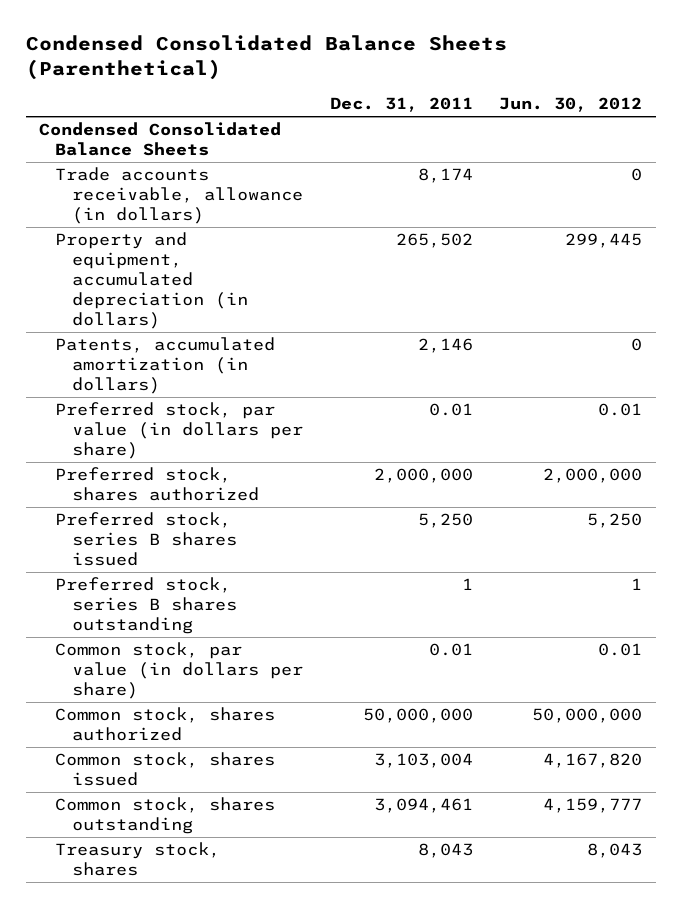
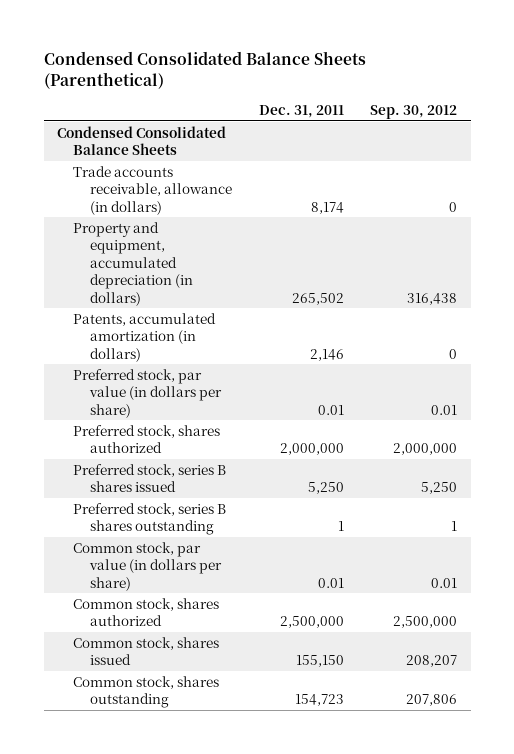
- | Dec. 31, 2011 | Jun. 30, 2012
+ | Dec. 31, 2011 | Sep. 30, 2012
- Common stock, shares authorized | 50,000,000 | 50,000,000
- Common stock, shares issued | 3,103,004 | 4,167,820
- Common stock, shares outstanding | 3,094,461 | 4,159,777
- Treasury stock, shares | 8,043 | 8,043
+ Common stock, shares authorized | 2,500,000 | 2,500,000
+ Common stock, shares issued | 155,150 | 208,207
+ Common stock, shares outstanding | 154,723 | 207,806

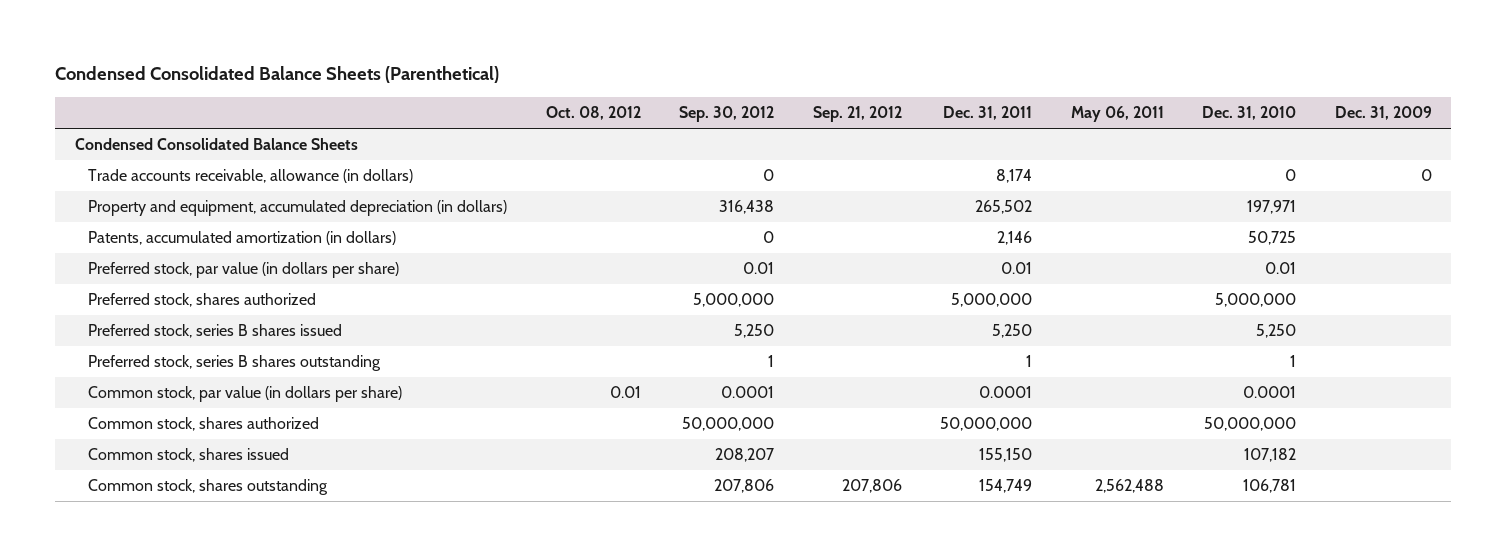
- | Dec. 31, 2011 | Sep. 30, 2012
+ | Oct. 08, 2012 | Sep. 30, 2012 | Sep. 21, 2012 | Dec. 31, 2011 | May 06, 2011 | Dec. 31, 2010 | Dec. 31, 2009
- Preferred stock, shares authorized | 2,000,000 | 2,000,000
+ Preferred stock, shares authorized | | 5,000,000 | | 5,000,000 | | 5,000,000 |
- Common stock, par value (in dollars per share) | 0.01 | 0.01
- Common stock, shares authorized | 2,500,000 | 2,500,000
+ Common stock, par value (in dollars per share) | 0.01 | 0.0001 | | 0.0001 | | 0.0001 |
+ Common stock, shares authorized | | 50,000,000 | | 50,000,000 | | 50,000,000 |
- Common stock, shares outstanding | 154,723 | 207,806
+ Common stock, shares outstanding | | 207,806 | 207,806 | 154,749 | 2,562,488 | 106,781 |

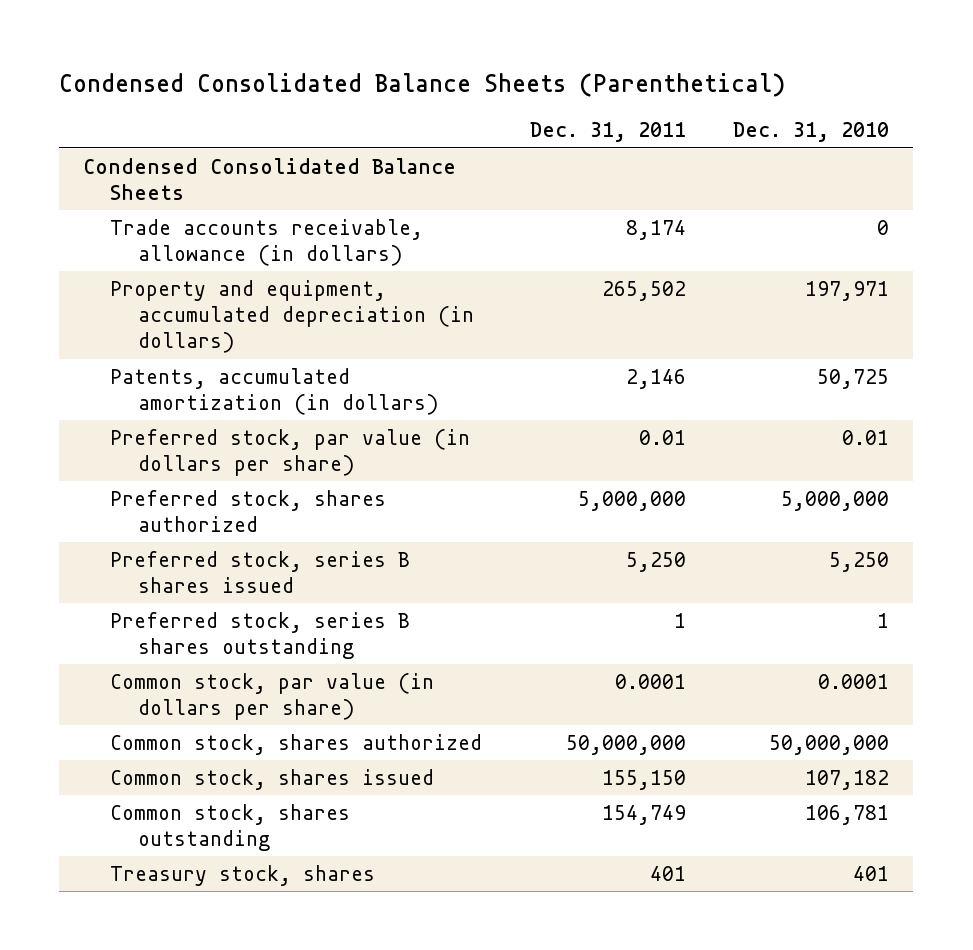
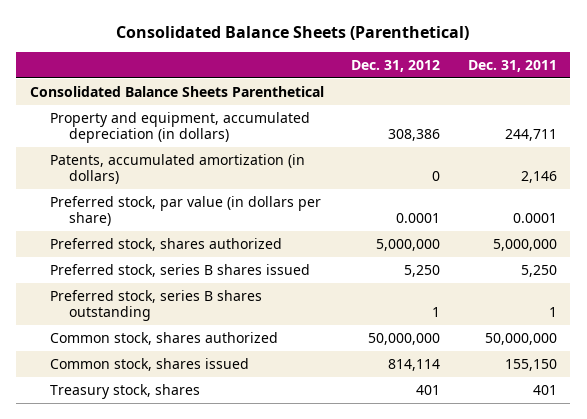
- Condensed Consolidated Balance Sheets (Parenthetical)
+ Consolidated Balance Sheets (Parenthetical)
- | Dec. 31, 2011 | Dec. 31, 2010
+ | Dec. 31, 2012 | Dec. 31, 2011
- Condensed Consolidated Balance Sheets
- Trade accounts receivable, allowance (in dollars) | 8,174 | 0
- Property and equipment, accumulated depreciation (in dollars) | 265,502 | 197,971
+ Consolidated Balance Sheets Parenthetical
+ Property and equipment, accumulated depreciation (in dollars) | 308,386 | 244,711
- Preferred stock, par value (in dollars per share) | 0.01 | 0.01
+ Preferred stock, par value (in dollars per share) | 0.0001 | 0.0001
- Common stock, par value (in dollars per share) | 0.0001 | 0.0001
- Common stock, shares outstanding | 154,749 | 106,781

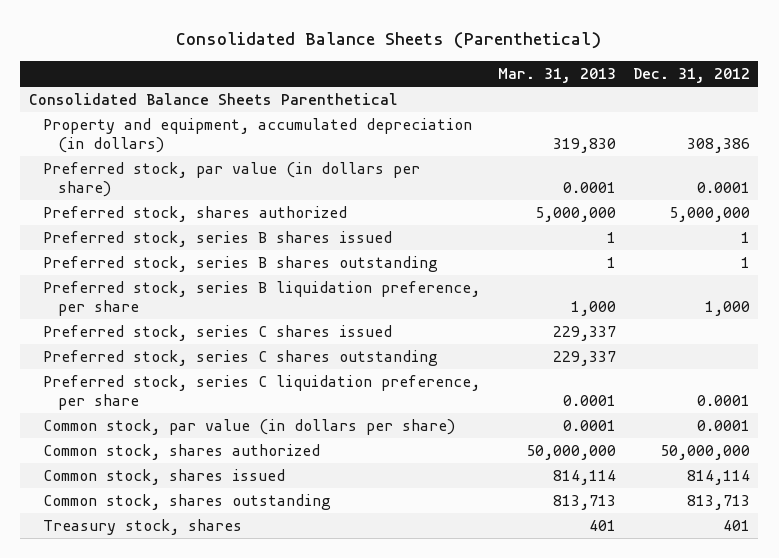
- | Dec. 31, 2012 | Dec. 31, 2011
+ | Mar. 31, 2013 | Dec. 31, 2012
- Patents, accumulated amortization (in dollars) | 0 | 2,146
- Preferred stock, series B shares issued | 5,250 | 5,250
+ Preferred stock, series B shares issued | 1 | 1
+ Preferred stock, series B liquidation preference, per share | 1,000 | 1,000
+ Preferred stock, series C shares issued | 229,337 |
+ Preferred stock, series C shares outstanding | 229,337 |
+ Preferred stock, series C liquidation preference, per share | 0.0001 | 0.0001
+ Common stock, par value (in dollars per share) | 0.0001 | 0.0001
+ Common stock, shares outstanding | 813,713 | 813,713

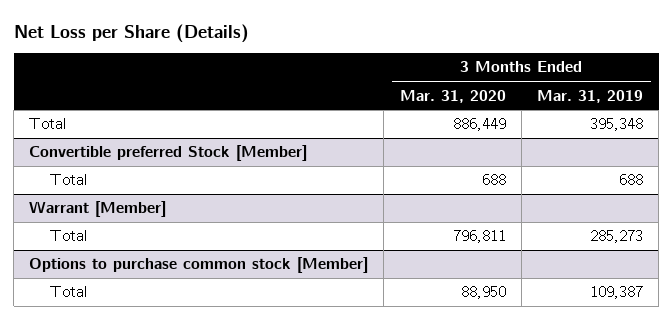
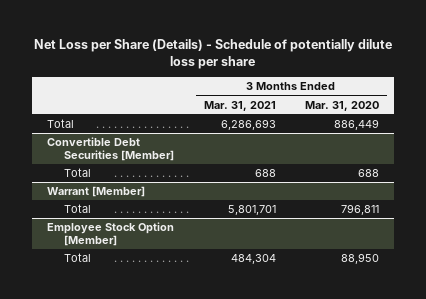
- Net Loss per Share (Details)
+ Net Loss per Share (Details) - Schedule of potentially dilute loss per share
- | 3 Months Ended Mar. 31, 2020 | 3 Months Ended Mar. 31, 2019
+ | 3 Months Ended Mar. 31, 2021 | 3 Months Ended Mar. 31, 2020
- Convertible preferred Stock [Member]
+ Convertible Debt Securities [Member]
- Options to purchase common stock [Member]
+ Employee Stock Option [Member]

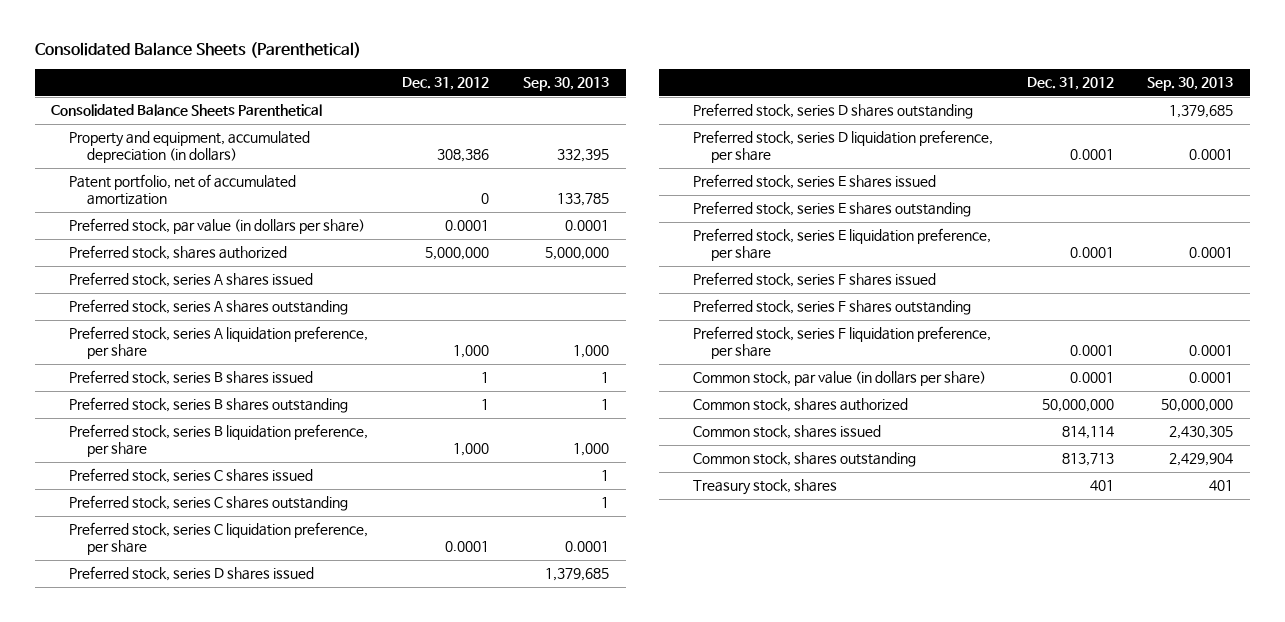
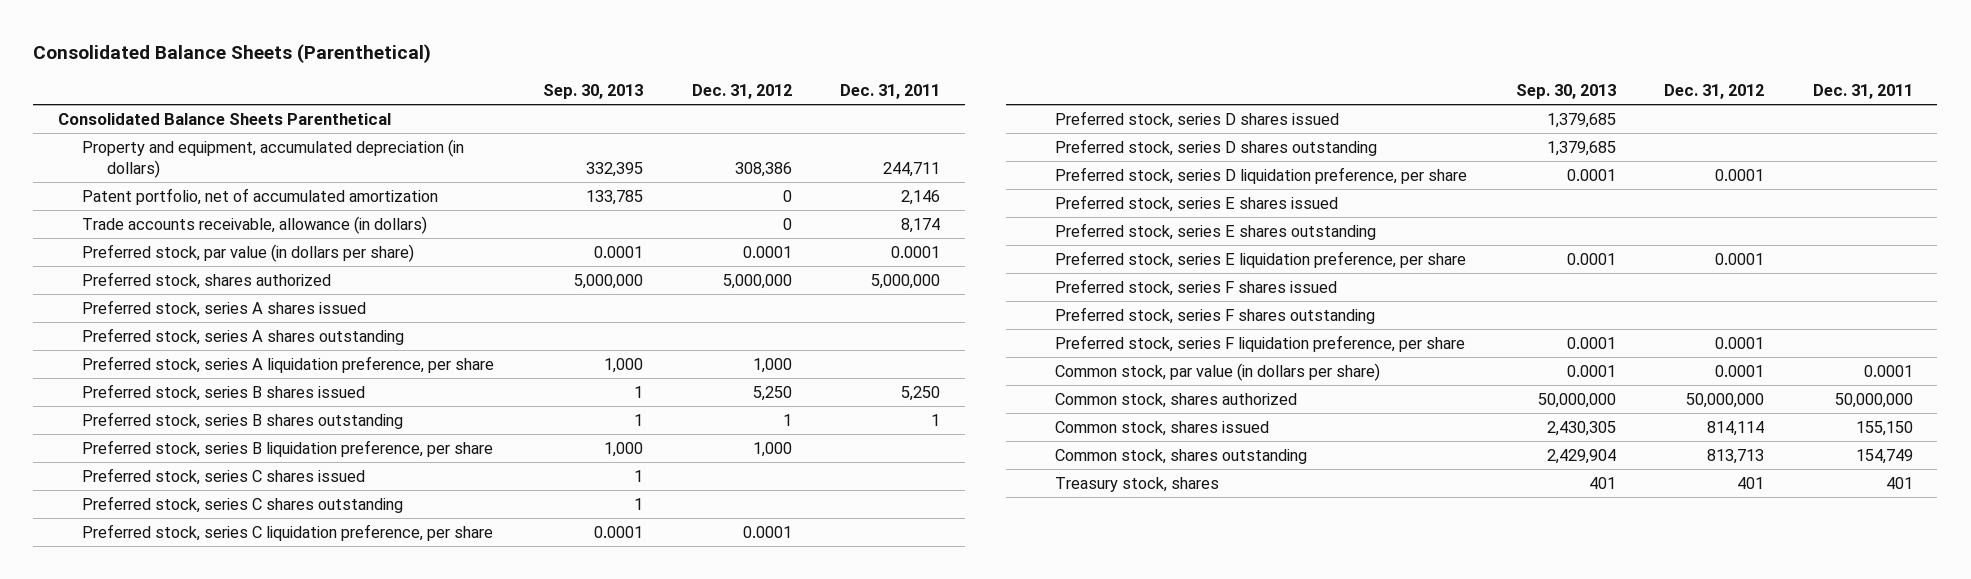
- | Dec. 31, 2012 | Sep. 30, 2013
+ | Sep. 30, 2013 | Dec. 31, 2012 | Dec. 31, 2011
+ Trade accounts receivable, allowance (in dollars) | | 0 | 8,174
- Preferred stock, series B shares issued | 1 | 1
+ Preferred stock, series B shares issued | 1 | 5,250 | 5,250

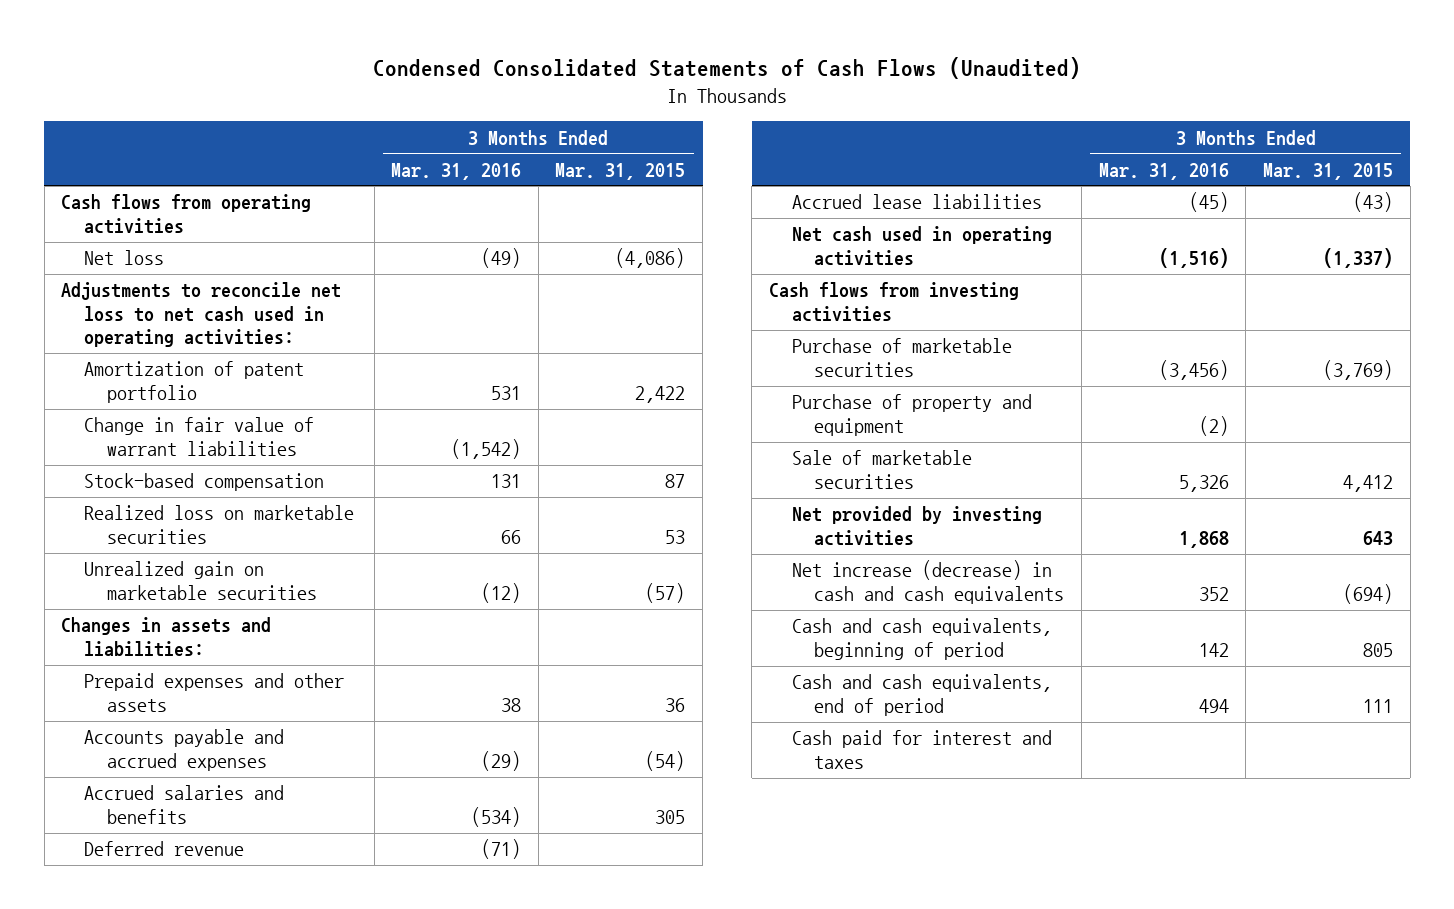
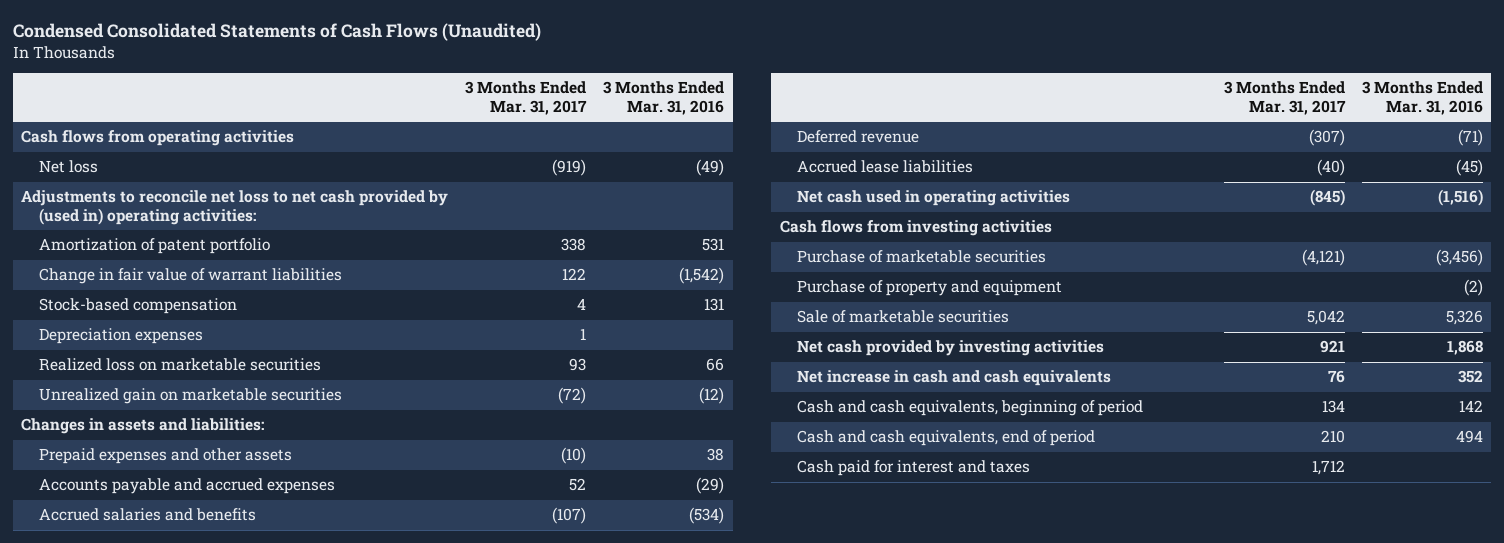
- | 3 Months Ended Mar. 31, 2016 | 3 Months Ended Mar. 31, 2015
+ | 3 Months Ended Mar. 31, 2017 | 3 Months Ended Mar. 31, 2016
- Adjustments to reconcile net loss to net cash used in operating activities:
+ Adjustments to reconcile net loss to net cash provided by (used in) operating activities:
+ Depreciation expenses | 1 |
- Net provided by investing activities | 1,868 | 643
- Net increase (decrease) in cash and cash equivalents | 352 | (694)
+ Net cash provided by investing activities | 921 | 1,868
+ Net increase in cash and cash equivalents | 76 | 352

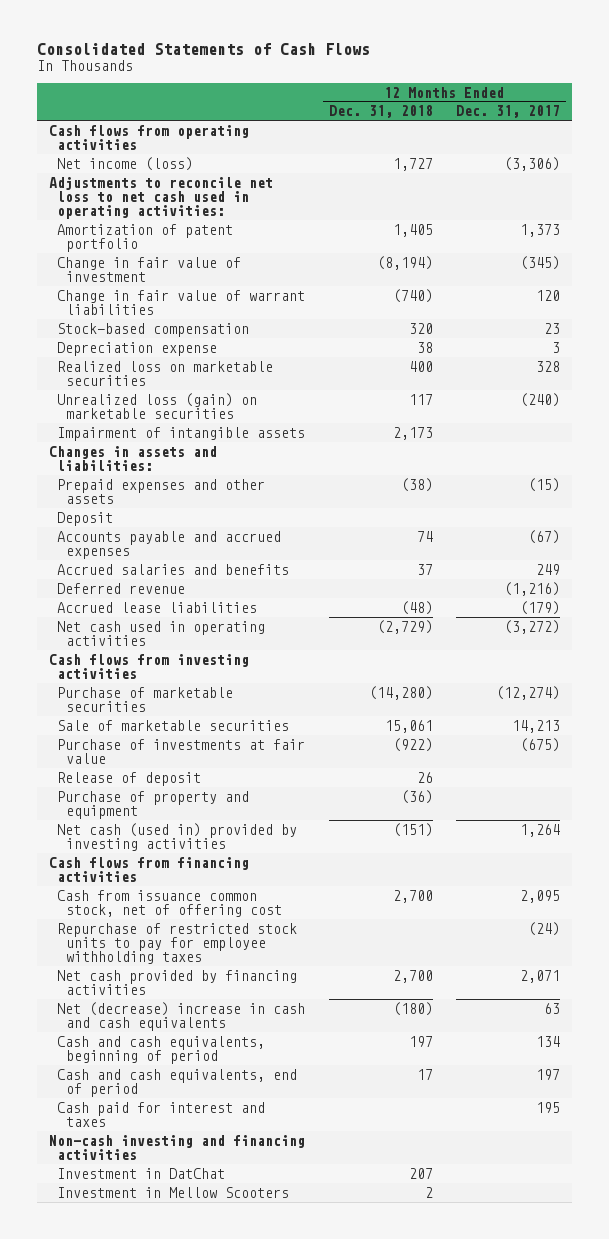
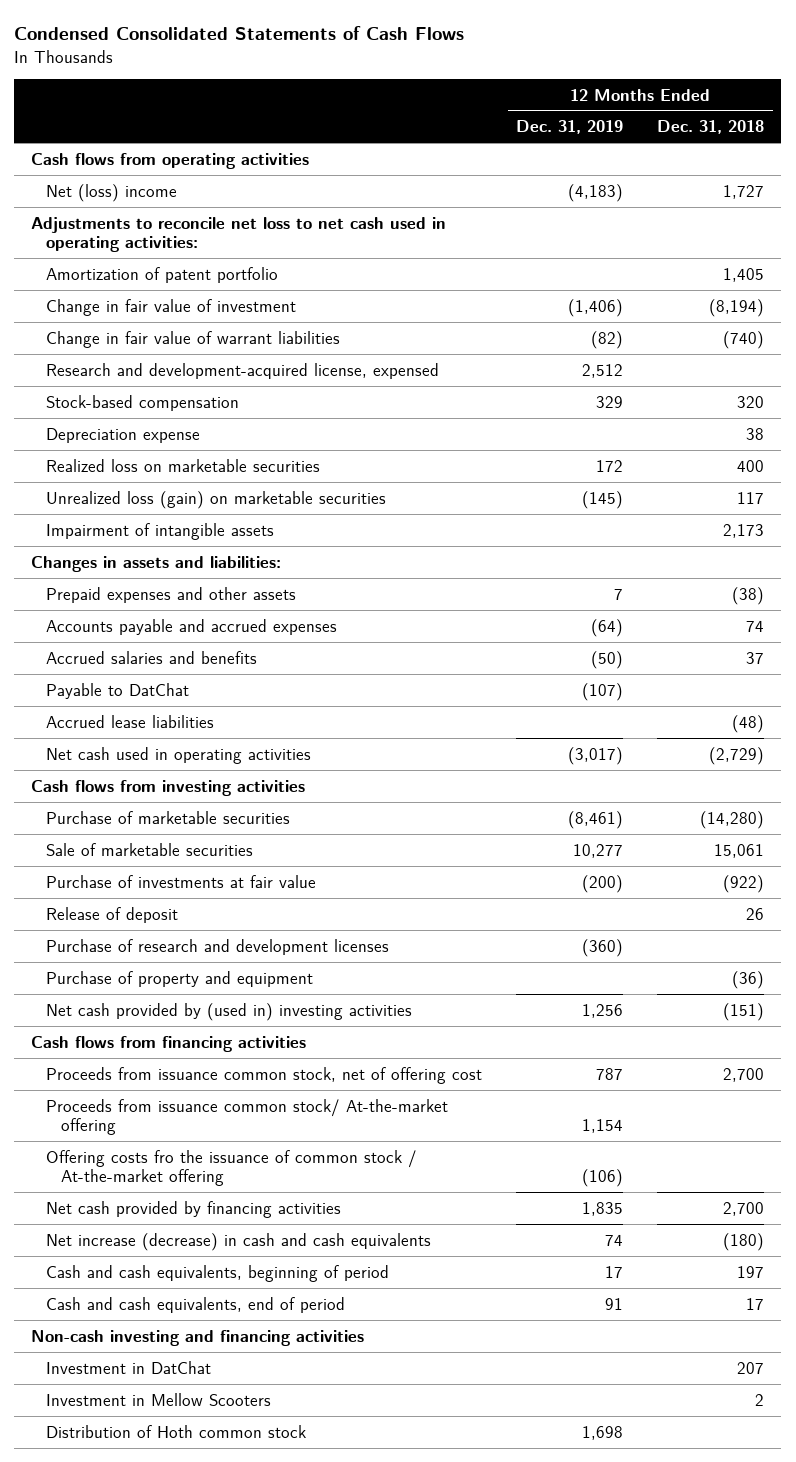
- Consolidated Statements of Cash Flows
+ Condensed Consolidated Statements of Cash Flows
- | 12 Months Ended Dec. 31, 2018 | 12 Months Ended Dec. 31, 2017
+ | 12 Months Ended Dec. 31, 2019 | 12 Months Ended Dec. 31, 2018
- Net income (loss) | 1,727 | (3,306)
+ Net (loss) income | (4,183) | 1,727
+ Research and development-acquired license, expensed | 2,512 |
- Deposit
- Deferred revenue | | (1,216)
+ Payable to DatChat | (107) |
+ Purchase of research and development licenses | (360) |
- Net cash (used in) provided by investing activities | (151) | 1,264
+ Net cash provided by (used in) investing activities | 1,256 | (151)
- Cash from issuance common stock, net of offering cost | 2,700 | 2,095
- Repurchase of restricted stock units to pay for employee withholding taxes | | (24)
+ Proceeds from issuance common stock, net of offering cost | 787 | 2,700
+ Proceeds from issuance common stock/ At-the-market offering | 1,154 |
+ Offering costs fro the issuance of common stock / At-the-market offering | (106) |
- Net (decrease) increase in cash and cash equivalents | (180) | 63
+ Net increase (decrease) in cash and cash equivalents | 74 | (180)
- Cash paid for interest and taxes | | 195
+ Distribution of Hoth common stock | 1,698 |

